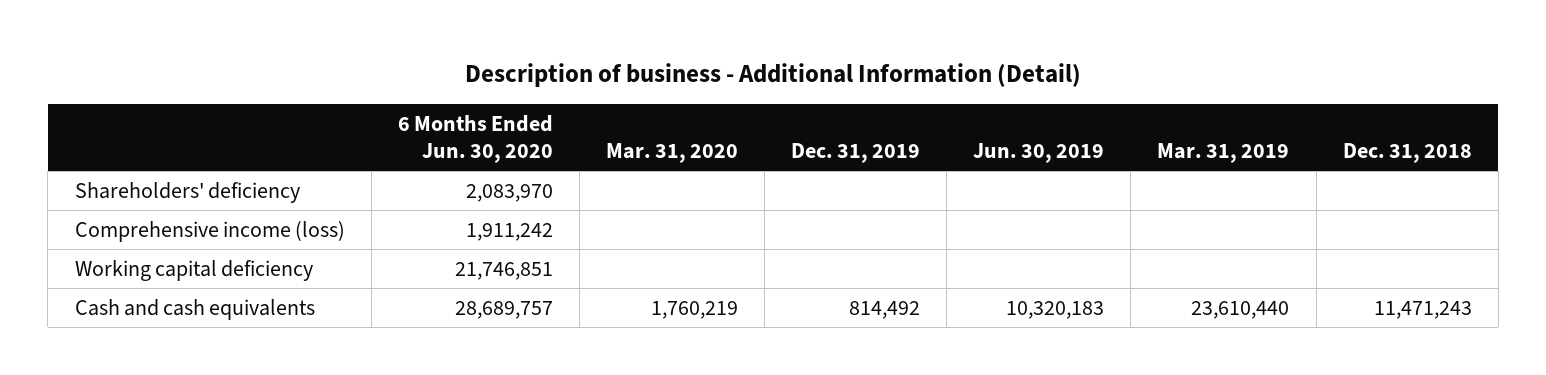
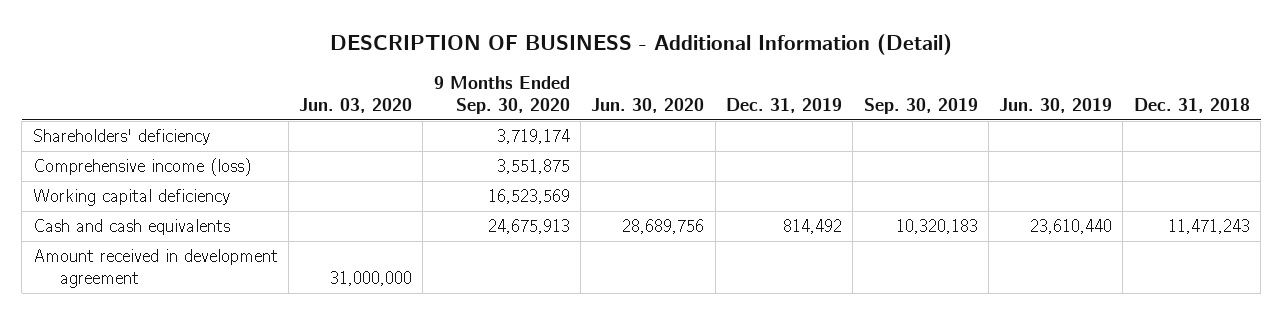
- Description of business - Additional Information (Detail)
+ DESCRIPTION OF BUSINESS - Additional Information (Detail)
- | 6 Months Ended Jun. 30, 2020 | Mar. 31, 2020 | Dec. 31, 2019 | Jun. 30, 2019 | Mar. 31, 2019 | Dec. 31, 2018
+ | Jun. 03, 2020 | 9 Months Ended Sep. 30, 2020 | Jun. 30, 2020 | Dec. 31, 2019 | Sep. 30, 2019 | Jun. 30, 2019 | Dec. 31, 2018
- Cash and cash equivalents | 28,689,757 | 1,760,219 | 814,492 | 10,320,183 | 23,610,440 | 11,471,243
+ Cash and cash equivalents | | 24,675,913 | 28,689,756 | 814,492 | 10,320,183 | 23,610,440 | 11,471,243
+ Amount received in development agreement | 31,000,000 | | | | | |

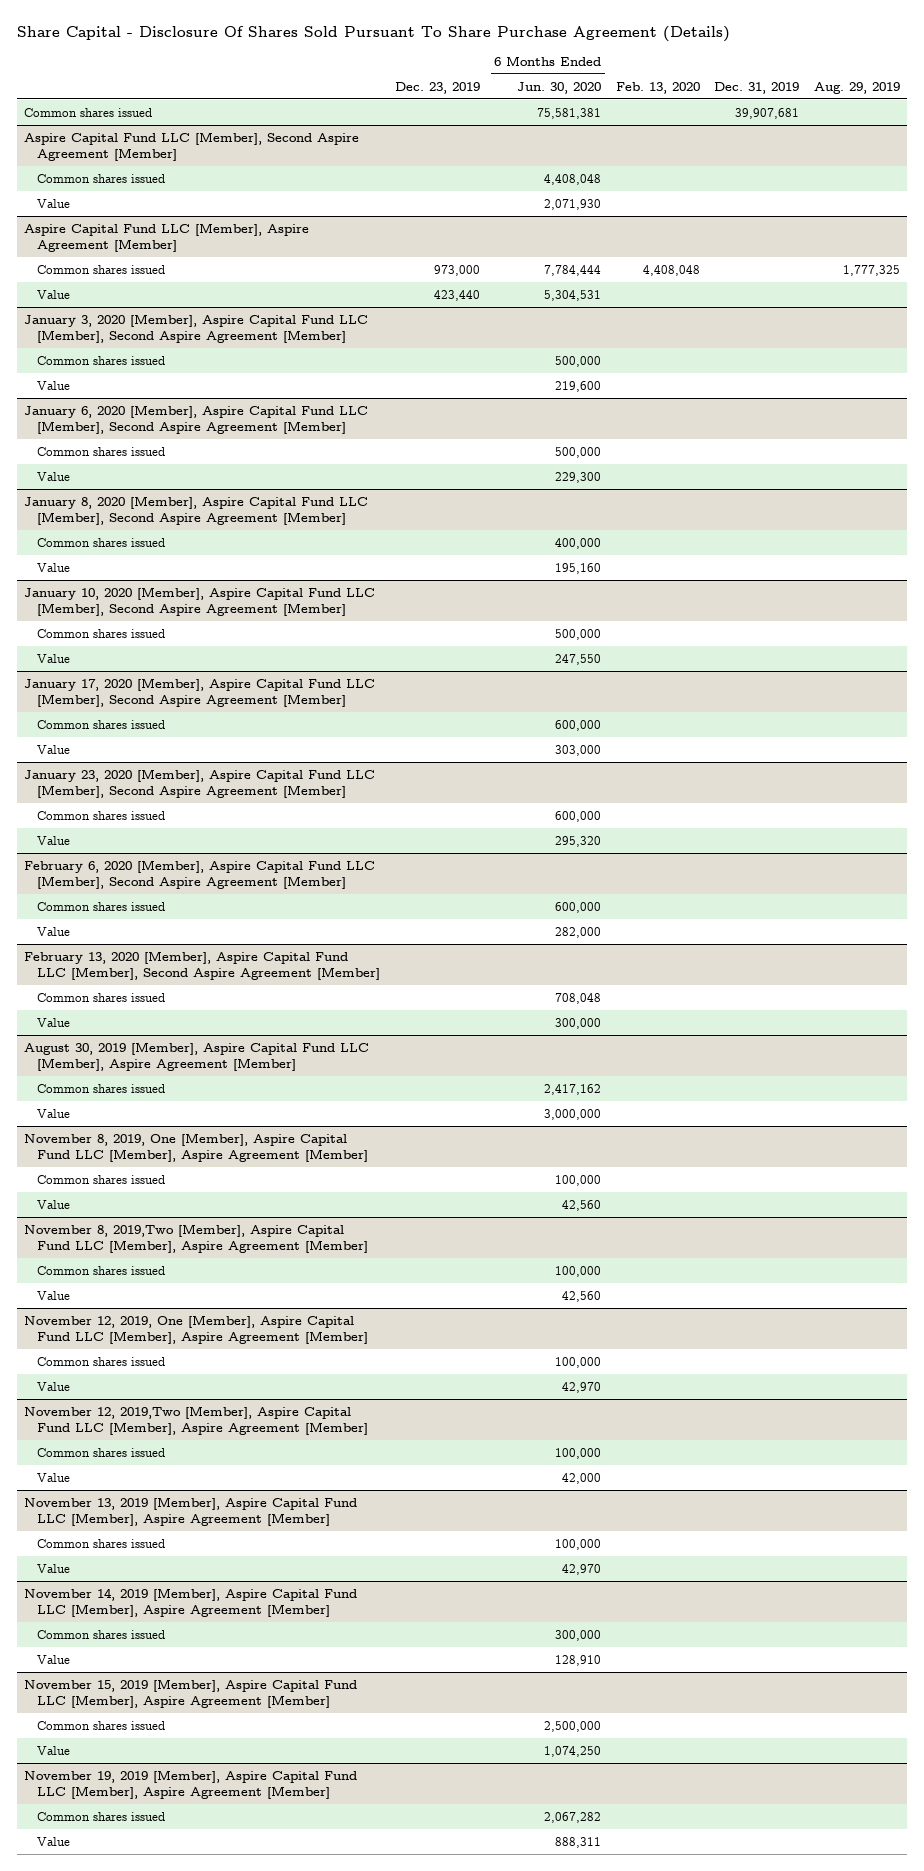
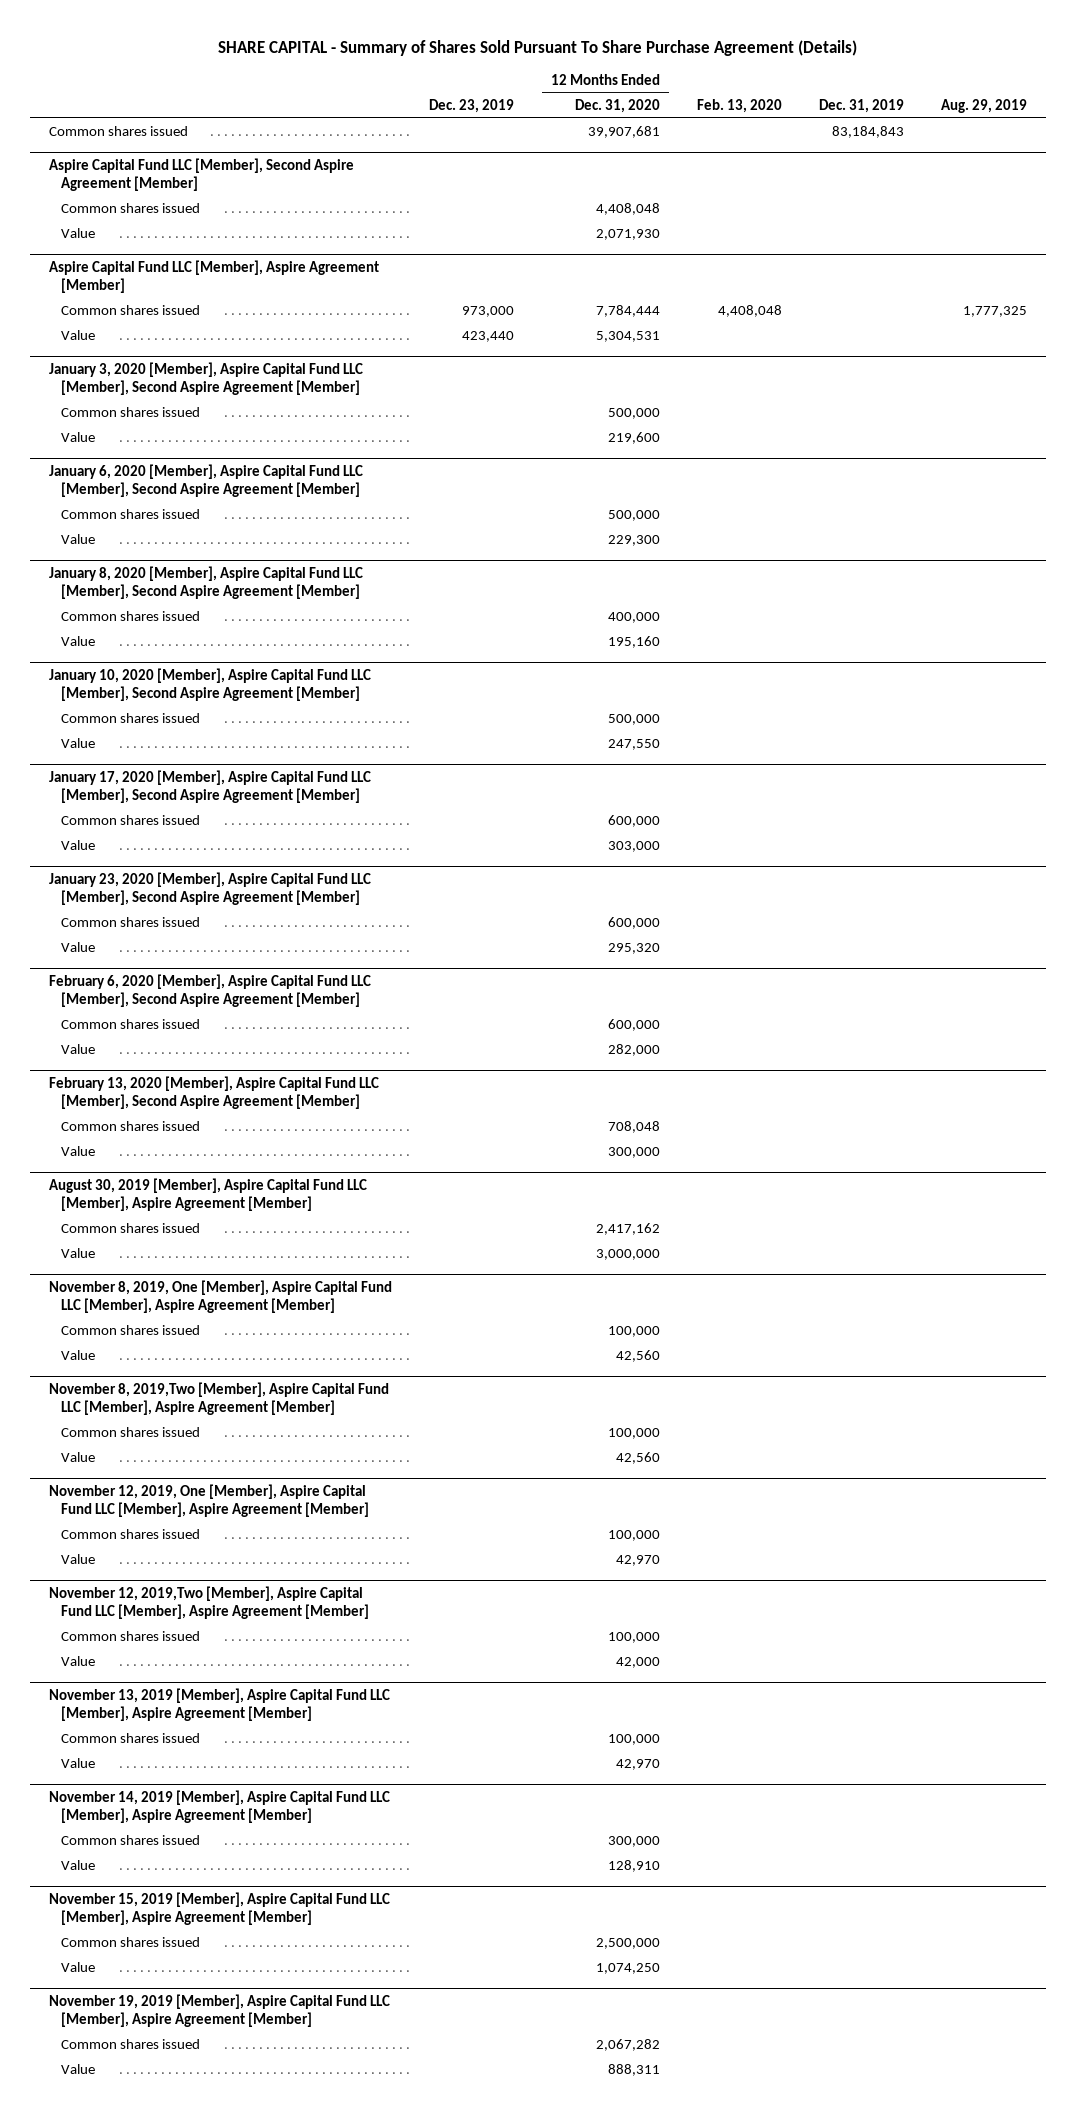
- Share Capital - Disclosure Of Shares Sold Pursuant To Share Purchase Agreement (Details)
+ SHARE CAPITAL - Summary of Shares Sold Pursuant To Share Purchase Agreement (Details)
- | Dec. 23, 2019 | 6 Months Ended Jun. 30, 2020 | Feb. 13, 2020 | Dec. 31, 2019 | Aug. 29, 2019
+ | Dec. 23, 2019 | 12 Months Ended Dec. 31, 2020 | Feb. 13, 2020 | Dec. 31, 2019 | Aug. 29, 2019
- Common shares issued | | 75,581,381 | | 39,907,681 |
+ Common shares issued | | 39,907,681 | | 83,184,843 |

